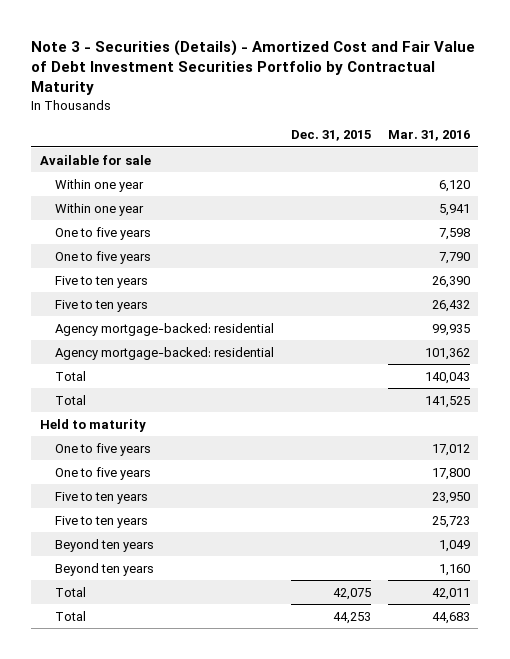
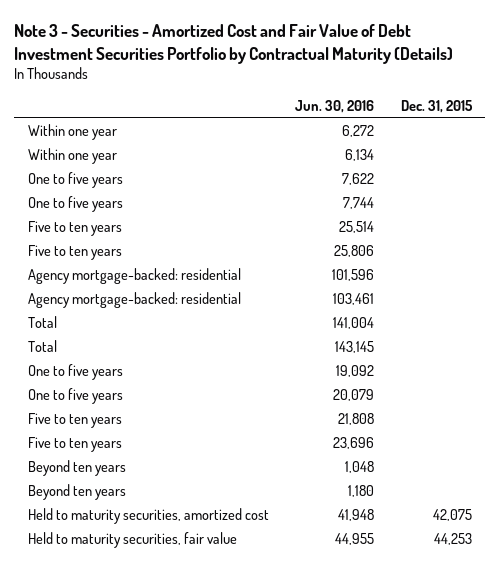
- Note 3 - Securities (Details) - Amortized Cost and Fair Value of Debt Investment Securities Portfolio by Contractual Maturity
+ Note 3 - Securities - Amortized Cost and Fair Value of Debt Investment Securities Portfolio by Contractual Maturity (Details)
- | Dec. 31, 2015 | Mar. 31, 2016
+ | Jun. 30, 2016 | Dec. 31, 2015
- Available for sale
- Held to maturity
- Total | 42,075 | 42,011
- Total | 44,253 | 44,683
+ Held to maturity securities, amortized cost | 41,948 | 42,075
+ Held to maturity securities, fair value | 44,955 | 44,253

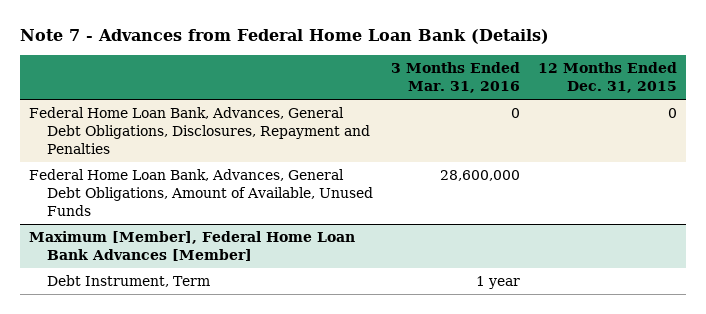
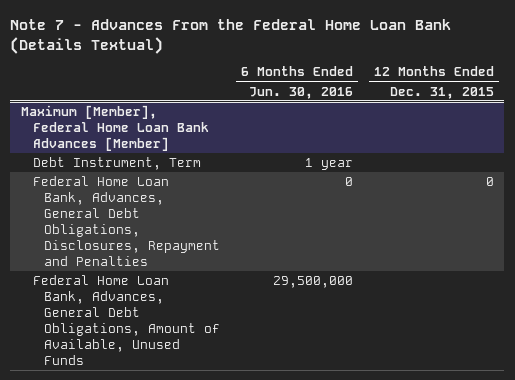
- Note 7 - Advances from Federal Home Loan Bank (Details)
+ Note 7 - Advances From the Federal Home Loan Bank (Details Textual)
- | 3 Months Ended Mar. 31, 2016 | 12 Months Ended Dec. 31, 2015
+ | 6 Months Ended Jun. 30, 2016 | 12 Months Ended Dec. 31, 2015
- Federal Home Loan Bank, Advances, General Debt Obligations, Disclosures, Repayment and Penalties | 0 | 0
- Federal Home Loan Bank, Advances, General Debt Obligations, Amount of Available, Unused Funds | 28,600,000 |
@ Maximum [Member], Federal Home Loan Bank Advances [Member]
+ Federal Home Loan Bank, Advances, General Debt Obligations, Disclosures, Repayment and Penalties | 0 | 0
+ Federal Home Loan Bank, Advances, General Debt Obligations, Amount of Available, Unused Funds | 29,500,000 |

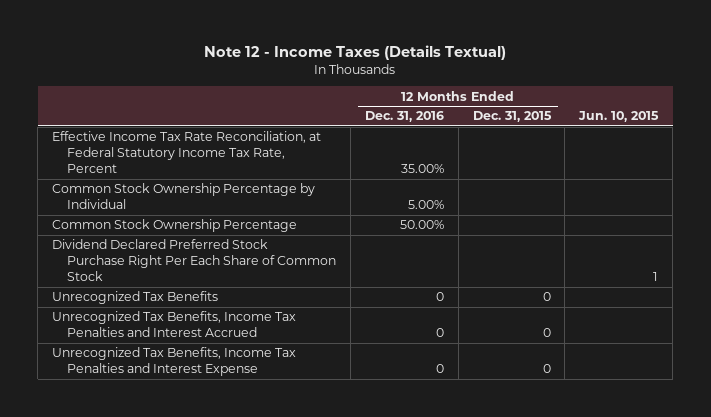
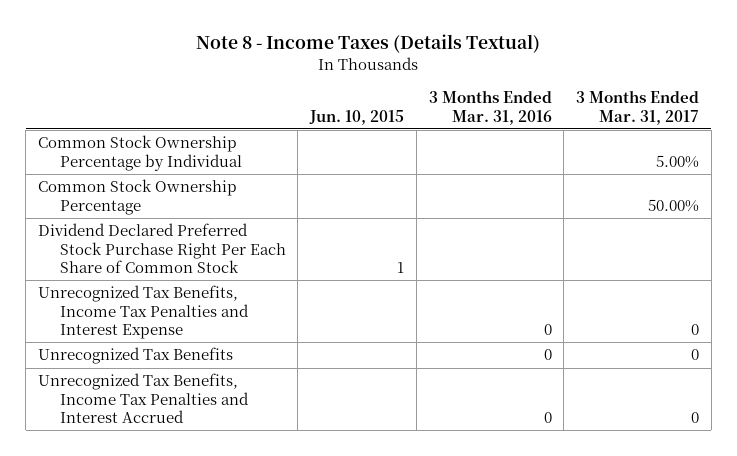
- Note 12 - Income Taxes (Details Textual)
+ Note 8 - Income Taxes (Details Textual)
- | 12 Months Ended Dec. 31, 2016 | 12 Months Ended Dec. 31, 2015 | Jun. 10, 2015
+ | Jun. 10, 2015 | 3 Months Ended Mar. 31, 2016 | 3 Months Ended Mar. 31, 2017
- Effective Income Tax Rate Reconciliation, at Federal Statutory Income Tax Rate, Percent | 35.00% | |
moved up: Unrecognized Tax Benefits, Income Tax Penalties and Interest Expense | | 0 | 0

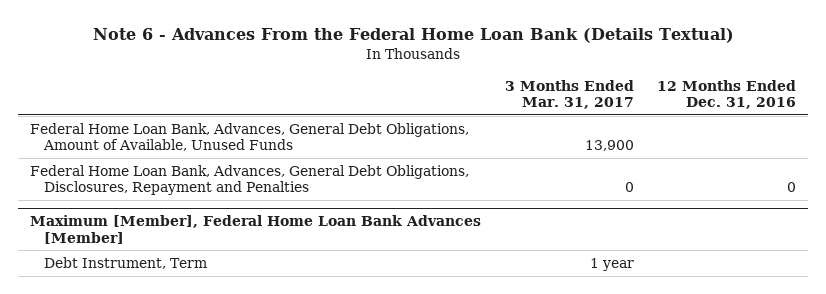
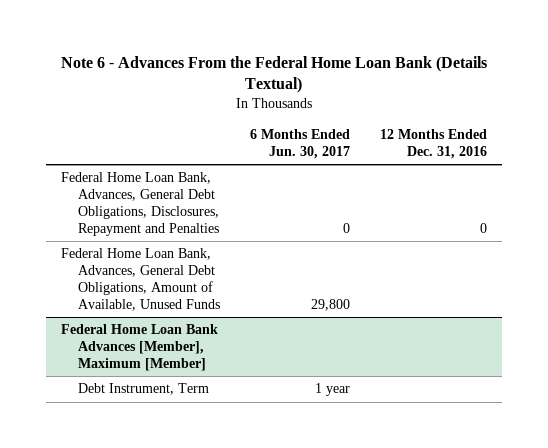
- | 3 Months Ended Mar. 31, 2017 | 12 Months Ended Dec. 31, 2016
+ | 6 Months Ended Jun. 30, 2017 | 12 Months Ended Dec. 31, 2016
- Maximum [Member], Federal Home Loan Bank Advances [Member]
moved down: Federal Home Loan Bank, Advances, General Debt Obligations, Amount of Available, Unused Funds | 29,800 |
+ Federal Home Loan Bank Advances [Member], Maximum [Member]

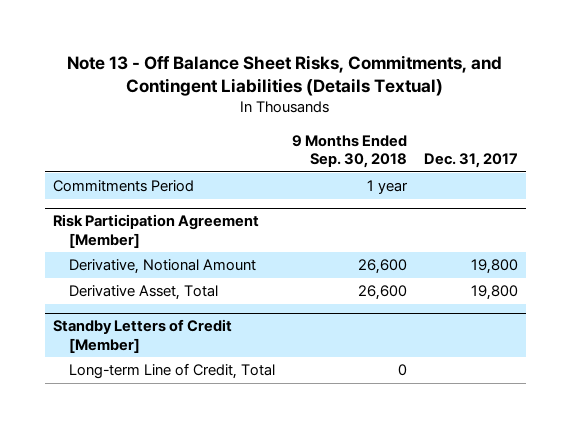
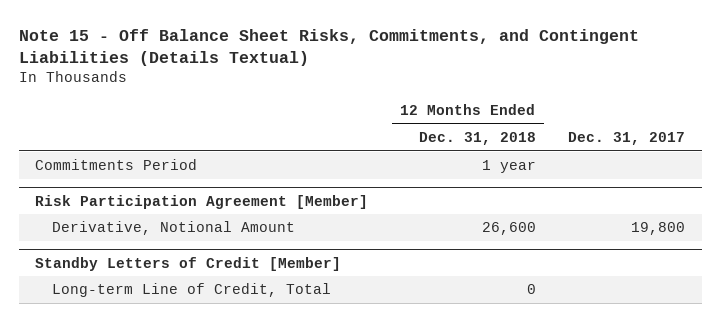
- Note 13 - Off Balance Sheet Risks, Commitments, and Contingent Liabilities (Details Textual)
+ Note 15 - Off Balance Sheet Risks, Commitments, and Contingent Liabilities (Details Textual)
- | 9 Months Ended Sep. 30, 2018 | Dec. 31, 2017
+ | 12 Months Ended Dec. 31, 2018 | Dec. 31, 2017
@ Risk Participation Agreement [Member]
- Derivative Asset, Total | 26,600 | 19,800

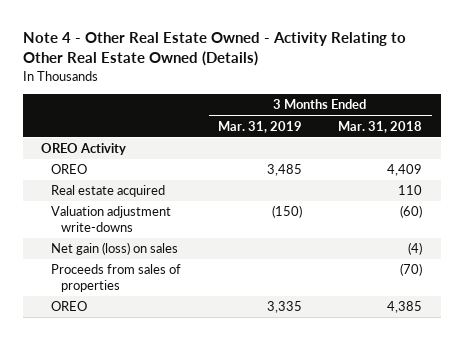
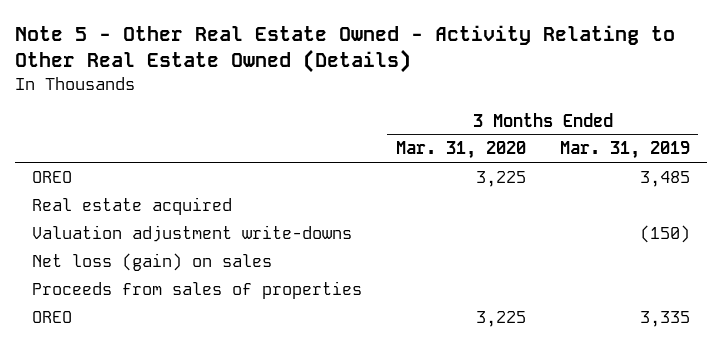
- Note 4 - Other Real Estate Owned - Activity Relating to Other Real Estate Owned (Details)
+ Note 5 - Other Real Estate Owned - Activity Relating to Other Real Estate Owned (Details)
- | 3 Months Ended Mar. 31, 2019 | 3 Months Ended Mar. 31, 2018
+ | 3 Months Ended Mar. 31, 2020 | 3 Months Ended Mar. 31, 2019
- OREO Activity
- Net gain (loss) on sales | | (4)
+ Net loss (gain) on sales

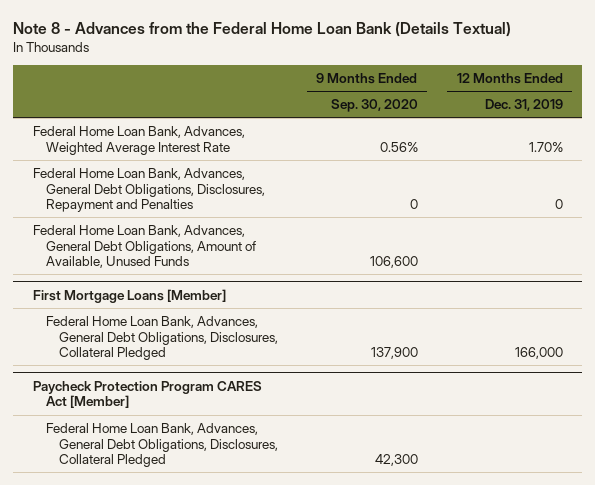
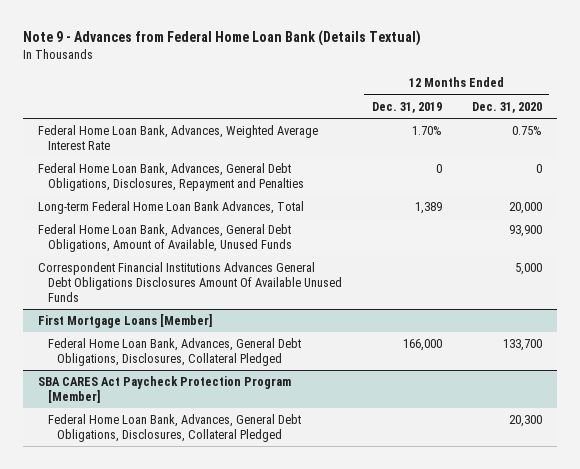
- Note 8 - Advances from the Federal Home Loan Bank (Details Textual)
+ Note 9 - Advances from Federal Home Loan Bank (Details Textual)
- | 9 Months Ended Sep. 30, 2020 | 12 Months Ended Dec. 31, 2019
+ | 12 Months Ended Dec. 31, 2019 | 12 Months Ended Dec. 31, 2020
+ Long-term Federal Home Loan Bank Advances, Total | 1,389 | 20,000
+ Correspondent Financial Institutions Advances General Debt Obligations Disclosures Amount Of Available Unused Funds | | 5,000
- Paycheck Protection Program CARES Act [Member]
- Federal Home Loan Bank, Advances, General Debt Obligations, Disclosures, Collateral Pledged | 42,300 |
+ SBA CARES Act Paycheck Protection Program [Member]
+ Federal Home Loan Bank, Advances, General Debt Obligations, Disclosures, Collateral Pledged | | 20,300

